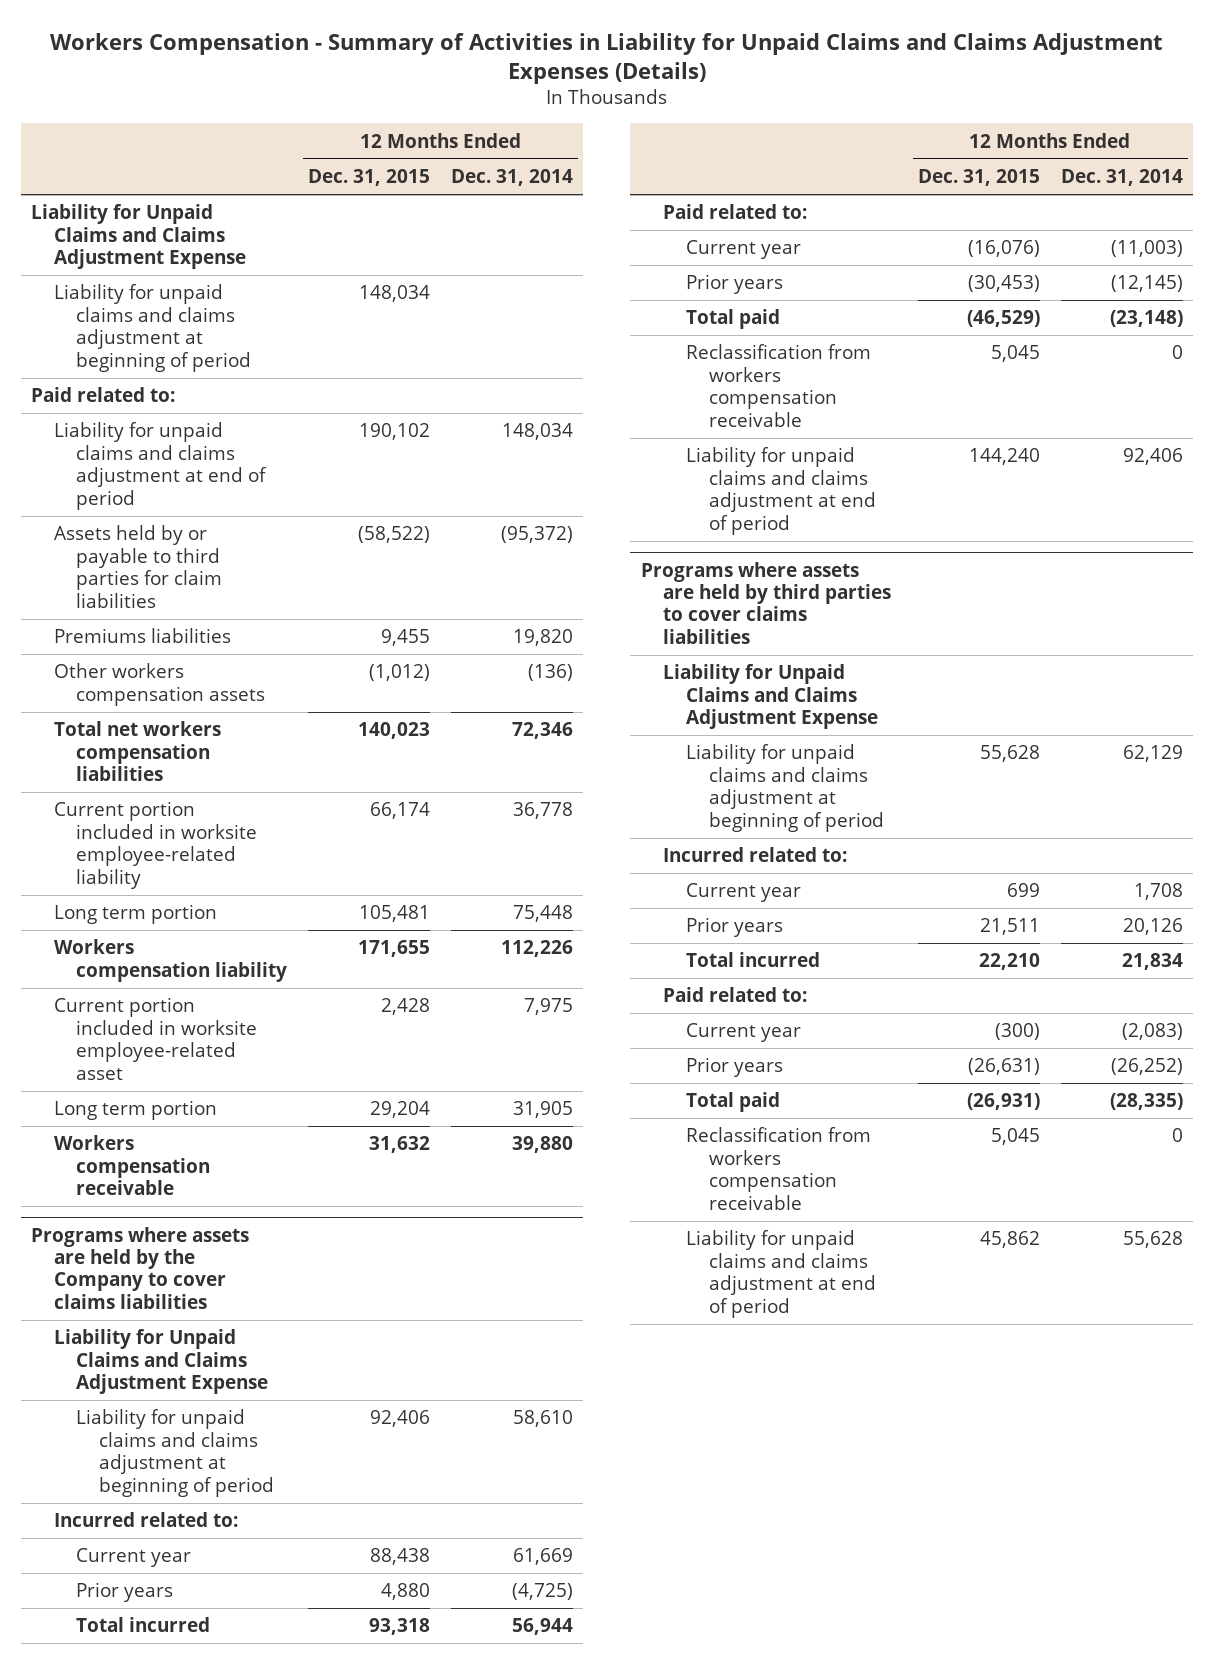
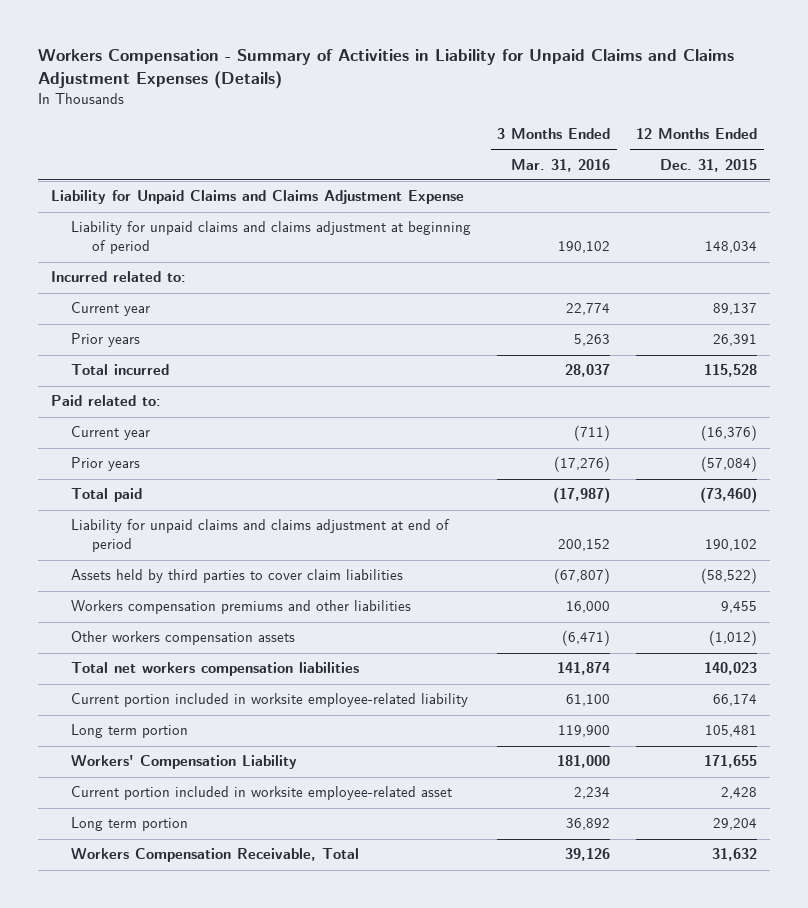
- | 12 Months Ended Dec. 31, 2015 | 12 Months Ended Dec. 31, 2014
+ | 3 Months Ended Mar. 31, 2016 | 12 Months Ended Dec. 31, 2015
+ Incurred related to:
+ Current year | 22,774 | 89,137
+ Prior years | 5,263 | 26,391
+ Total incurred | 28,037 | 115,528
+ Current year | (711) | (16,376)
+ Prior years | (17,276) | (57,084)
+ Total paid | (17,987) | (73,460)
- Assets held by or payable to third parties for claim liabilities | (58,522) | (95,372)
- Premiums liabilities | 9,455 | 19,820
+ Assets held by third parties to cover claim liabilities | (67,807) | (58,522)
+ Workers compensation premiums and other liabilities | 16,000 | 9,455
- Workers compensation liability | 171,655 | 112,226
+ Workers' Compensation Liability | 181,000 | 171,655
- Workers compensation receivable | 31,632 | 39,880
- Programs where assets are held by the Company to cover claims liabilities
- Liability for Unpaid Claims and Claims Adjustment Expense
- Liability for unpaid claims and claims adjustment at beginning of period | 92,406 | 58,610
- Incurred related to:
- Current year | 88,438 | 61,669
- Prior years | 4,880 | (4,725)
- Total incurred | 93,318 | 56,944
- Paid related to:
- Current year | (16,076) | (11,003)
- Prior years | (30,453) | (12,145)
- Total paid | (46,529) | (23,148)
- Reclassification from workers compensation receivable | 5,045 | 0
- Liability for unpaid claims and claims adjustment at end of period | 144,240 | 92,406
- Programs where assets are held by third parties to cover claims liabilities
- Liability for Unpaid Claims and Claims Adjustment Expense
- Liability for unpaid claims and claims adjustment at beginning of period | 55,628 | 62,129
- Incurred related to:
- Current year | 699 | 1,708
- Prior years | 21,511 | 20,126
- Total incurred | 22,210 | 21,834
- Paid related to:
- Current year | (300) | (2,083)
- Prior years | (26,631) | (26,252)
- Total paid | (26,931) | (28,335)
- Reclassification from workers compensation receivable | 5,045 | 0
- Liability for unpaid claims and claims adjustment at end of period | 45,862 | 55,628
+ Workers Compensation Receivable, Total | 39,126 | 31,632

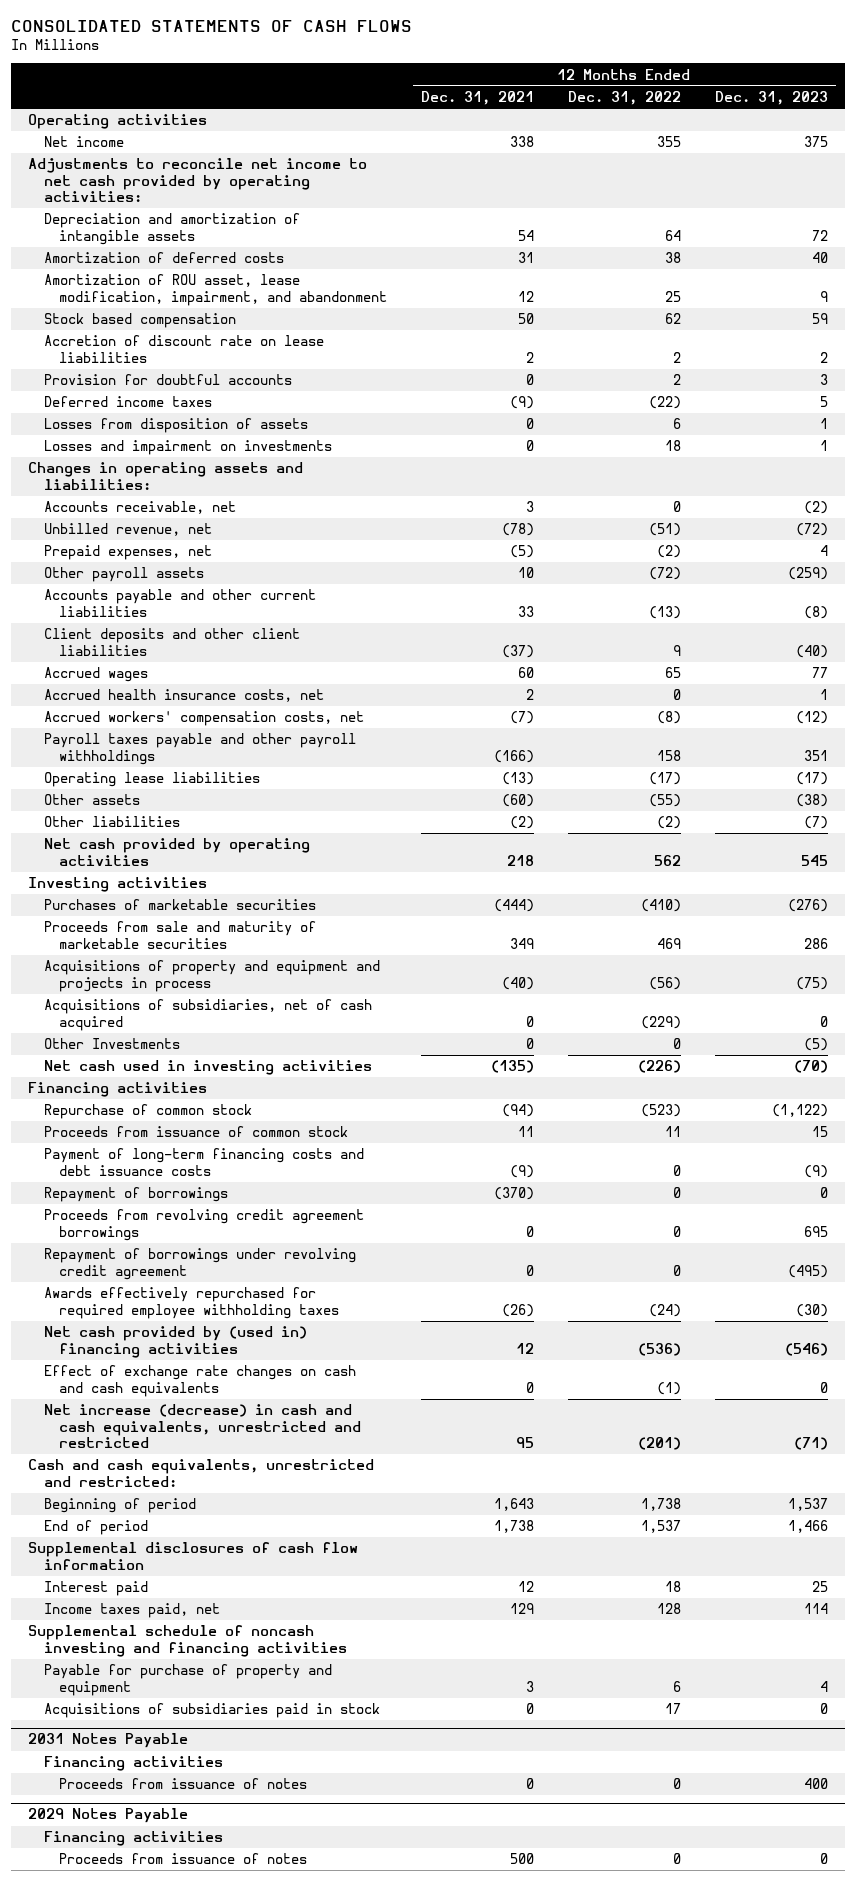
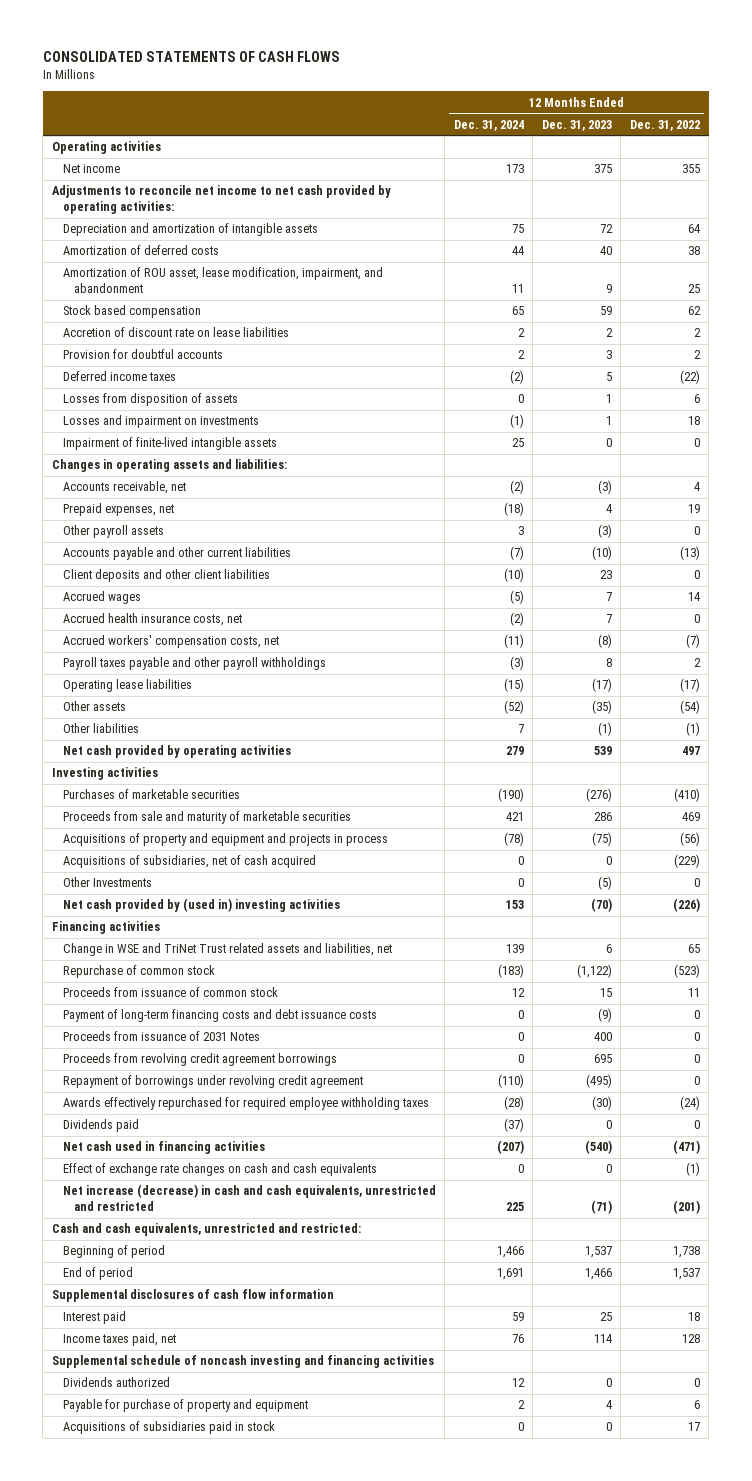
- | 12 Months Ended Dec. 31, 2021 | 12 Months Ended Dec. 31, 2022 | 12 Months Ended Dec. 31, 2023
+ | 12 Months Ended Dec. 31, 2024 | 12 Months Ended Dec. 31, 2023 | 12 Months Ended Dec. 31, 2022
+ Impairment of finite-lived intangible assets | 25 | 0 | 0
- Accounts receivable, net | 3 | 0 | (2)
- Unbilled revenue, net | (78) | (51) | (72)
- Prepaid expenses, net | (5) | (2) | 4
- Other payroll assets | 10 | (72) | (259)
- Accounts payable and other current liabilities | 33 | (13) | (8)
- Client deposits and other client liabilities | (37) | 9 | (40)
- Accrued wages | 60 | 65 | 77
- Accrued health insurance costs, net | 2 | 0 | 1
- Accrued workers' compensation costs, net | (7) | (8) | (12)
- Payroll taxes payable and other payroll withholdings | (166) | 158 | 351
+ Accounts receivable, net | (2) | (3) | 4
+ Prepaid expenses, net | (18) | 4 | 19
+ Other payroll assets | 3 | (3) | 0
+ Accounts payable and other current liabilities | (7) | (10) | (13)
+ Client deposits and other client liabilities | (10) | 23 | 0
+ Accrued wages | (5) | 7 | 14
+ Accrued health insurance costs, net | (2) | 7 | 0
+ Accrued workers' compensation costs, net | (11) | (8) | (7)
+ Payroll taxes payable and other payroll withholdings | (3) | 8 | 2
- Other assets | (60) | (55) | (38)
- Other liabilities | (2) | (2) | (7)
- Net cash provided by operating activities | 218 | 562 | 545
+ Other assets | (52) | (35) | (54)
+ Other liabilities | 7 | (1) | (1)
+ Net cash provided by operating activities | 279 | 539 | 497
- Net cash used in investing activities | (135) | (226) | (70)
+ Net cash provided by (used in) investing activities | 153 | (70) | (226)
+ Change in WSE and TriNet Trust related assets and liabilities, net | 139 | 6 | 65
- Repayment of borrowings | (370) | 0 | 0
+ Proceeds from issuance of 2031 Notes | 0 | 400 | 0
- Net cash provided by (used in) financing activities | 12 | (536) | (546)
+ Dividends paid | (37) | 0 | 0
+ Net cash used in financing activities | (207) | (540) | (471)
+ Dividends authorized | 12 | 0 | 0
- 2031 Notes Payable
- Financing activities
- Proceeds from issuance of notes | 0 | 0 | 400
- 2029 Notes Payable
- Financing activities
- Proceeds from issuance of notes | 500 | 0 | 0

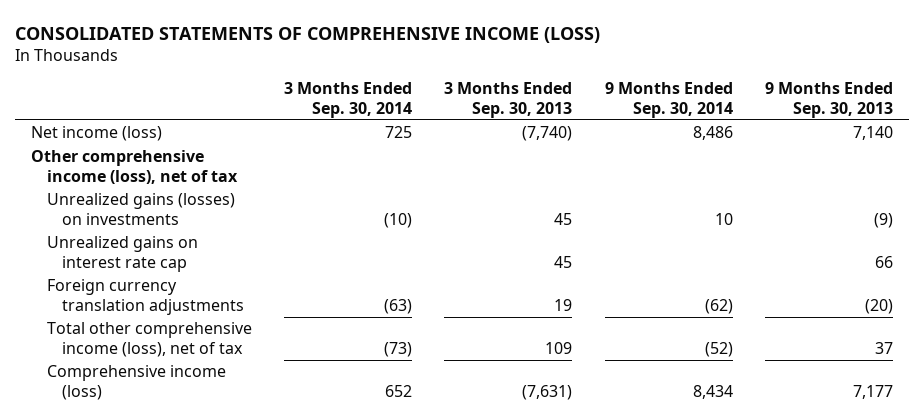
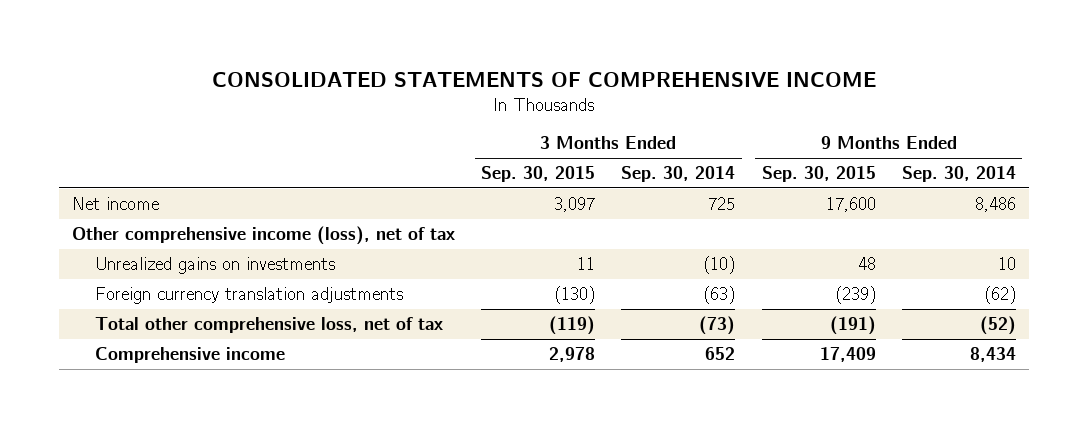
- CONSOLIDATED STATEMENTS OF COMPREHENSIVE INCOME (LOSS)
+ CONSOLIDATED STATEMENTS OF COMPREHENSIVE INCOME
- | 3 Months Ended Sep. 30, 2014 | 3 Months Ended Sep. 30, 2013 | 9 Months Ended Sep. 30, 2014 | 9 Months Ended Sep. 30, 2013
+ | 3 Months Ended Sep. 30, 2015 | 3 Months Ended Sep. 30, 2014 | 9 Months Ended Sep. 30, 2015 | 9 Months Ended Sep. 30, 2014
- Net income (loss) | 725 | (7,740) | 8,486 | 7,140
+ Net income | 3,097 | 725 | 17,600 | 8,486
- Unrealized gains (losses) on investments | (10) | 45 | 10 | (9)
- Unrealized gains on interest rate cap | | 45 | | 66
+ Unrealized gains on investments | 11 | (10) | 48 | 10
- Total other comprehensive income (loss), net of tax | (73) | 109 | (52) | 37
- Comprehensive income (loss) | 652 | (7,631) | 8,434 | 7,177
+ Total other comprehensive loss, net of tax | (119) | (73) | (191) | (52)
+ Comprehensive income | 2,978 | 652 | 17,409 | 8,434

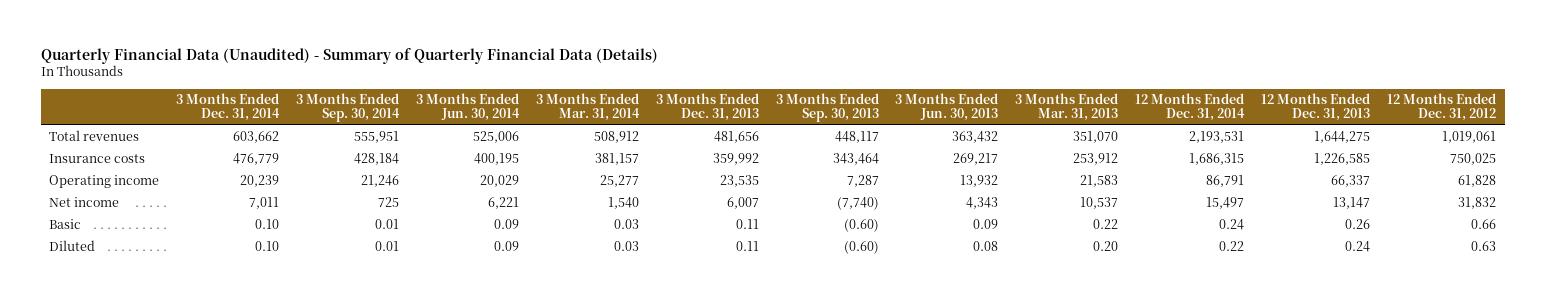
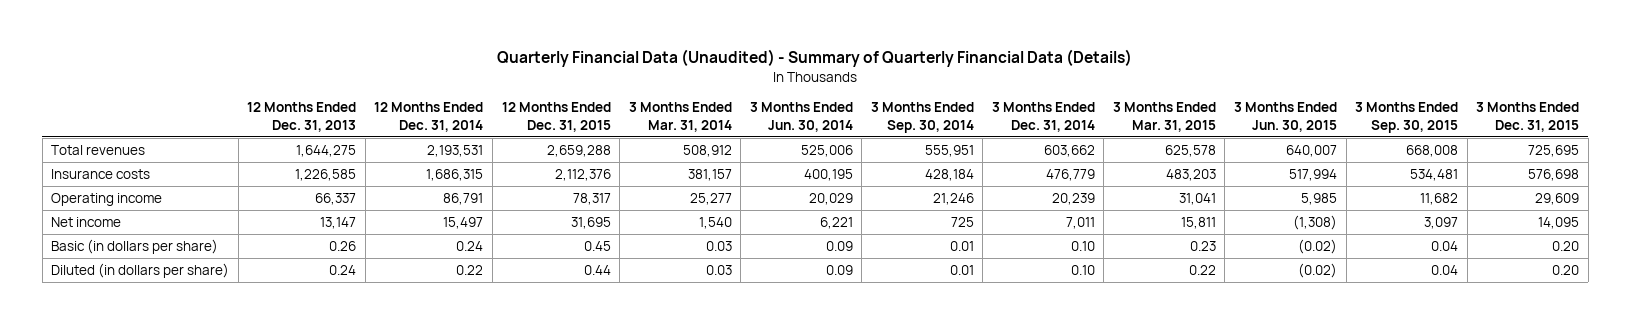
- | 3 Months Ended Dec. 31, 2014 | 3 Months Ended Sep. 30, 2014 | 3 Months Ended Jun. 30, 2014 | 3 Months Ended Mar. 31, 2014 | 3 Months Ended Dec. 31, 2013 | 3 Months Ended Sep. 30, 2013 | 3 Months Ended Jun. 30, 2013 | 3 Months Ended Mar. 31, 2013 | 12 Months Ended Dec. 31, 2014 | 12 Months Ended Dec. 31, 2013 | 12 Months Ended Dec. 31, 2012
+ | 12 Months Ended Dec. 31, 2013 | 12 Months Ended Dec. 31, 2014 | 12 Months Ended Dec. 31, 2015 | 3 Months Ended Mar. 31, 2014 | 3 Months Ended Jun. 30, 2014 | 3 Months Ended Sep. 30, 2014 | 3 Months Ended Dec. 31, 2014 | 3 Months Ended Mar. 31, 2015 | 3 Months Ended Jun. 30, 2015 | 3 Months Ended Sep. 30, 2015 | 3 Months Ended Dec. 31, 2015
- Basic | 0.10 | 0.01 | 0.09 | 0.03 | 0.11 | (0.60) | 0.09 | 0.22 | 0.24 | 0.26 | 0.66
- Diluted | 0.10 | 0.01 | 0.09 | 0.03 | 0.11 | (0.60) | 0.08 | 0.20 | 0.22 | 0.24 | 0.63
+ Basic (in dollars per share) | 0.26 | 0.24 | 0.45 | 0.03 | 0.09 | 0.01 | 0.10 | 0.23 | (0.02) | 0.04 | 0.20
+ Diluted (in dollars per share) | 0.24 | 0.22 | 0.44 | 0.03 | 0.09 | 0.01 | 0.10 | 0.22 | (0.02) | 0.04 | 0.20

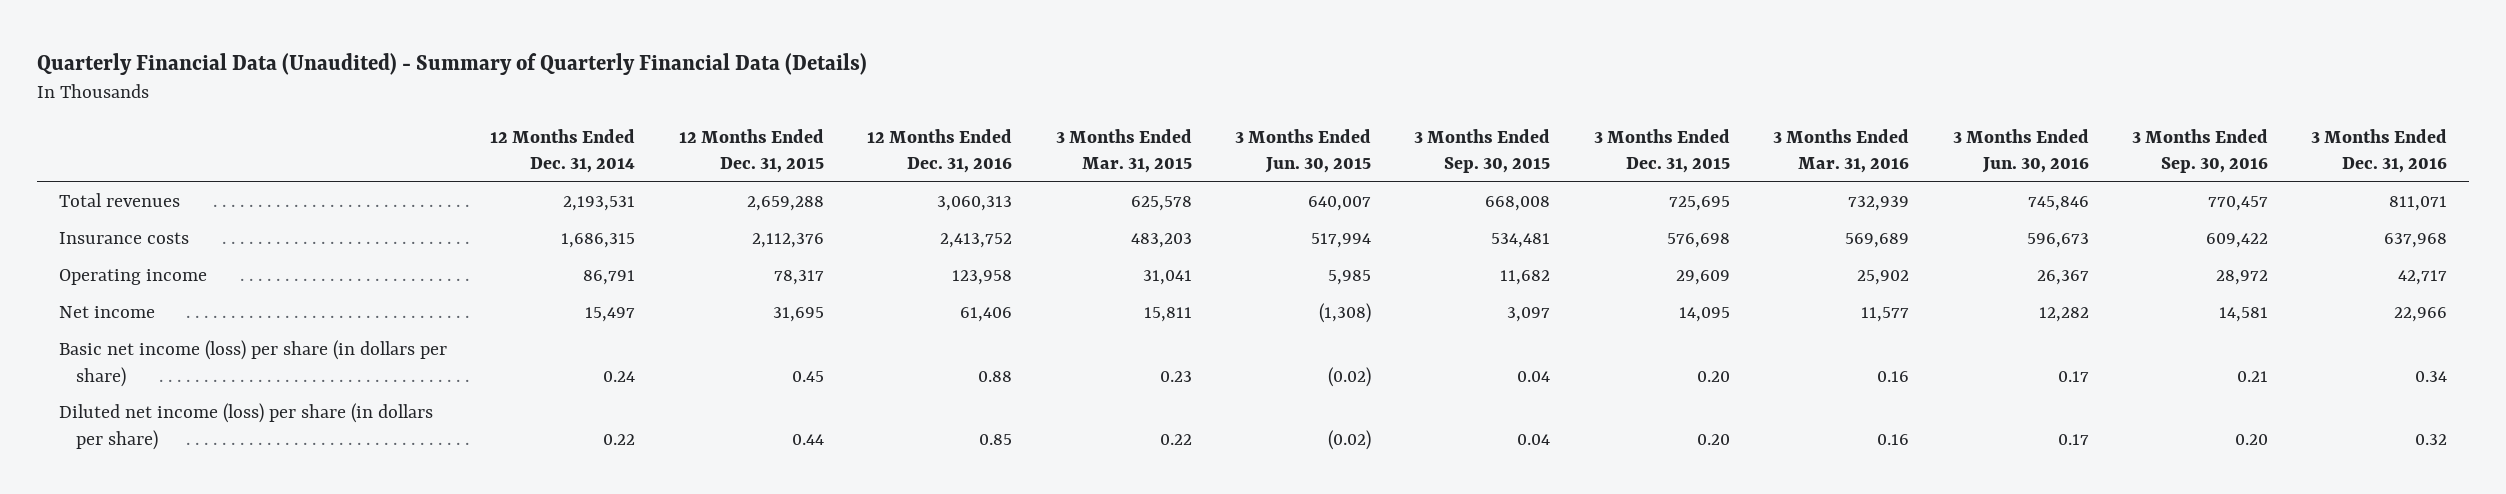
- | 12 Months Ended Dec. 31, 2013 | 12 Months Ended Dec. 31, 2014 | 12 Months Ended Dec. 31, 2015 | 3 Months Ended Mar. 31, 2014 | 3 Months Ended Jun. 30, 2014 | 3 Months Ended Sep. 30, 2014 | 3 Months Ended Dec. 31, 2014 | 3 Months Ended Mar. 31, 2015 | 3 Months Ended Jun. 30, 2015 | 3 Months Ended Sep. 30, 2015 | 3 Months Ended Dec. 31, 2015
+ | 12 Months Ended Dec. 31, 2014 | 12 Months Ended Dec. 31, 2015 | 12 Months Ended Dec. 31, 2016 | 3 Months Ended Mar. 31, 2015 | 3 Months Ended Jun. 30, 2015 | 3 Months Ended Sep. 30, 2015 | 3 Months Ended Dec. 31, 2015 | 3 Months Ended Mar. 31, 2016 | 3 Months Ended Jun. 30, 2016 | 3 Months Ended Sep. 30, 2016 | 3 Months Ended Dec. 31, 2016
- Basic (in dollars per share) | 0.26 | 0.24 | 0.45 | 0.03 | 0.09 | 0.01 | 0.10 | 0.23 | (0.02) | 0.04 | 0.20
- Diluted (in dollars per share) | 0.24 | 0.22 | 0.44 | 0.03 | 0.09 | 0.01 | 0.10 | 0.22 | (0.02) | 0.04 | 0.20
+ Basic net income (loss) per share (in dollars per share) | 0.24 | 0.45 | 0.88 | 0.23 | (0.02) | 0.04 | 0.20 | 0.16 | 0.17 | 0.21 | 0.34
+ Diluted net income (loss) per share (in dollars per share) | 0.22 | 0.44 | 0.85 | 0.22 | (0.02) | 0.04 | 0.20 | 0.16 | 0.17 | 0.20 | 0.32

